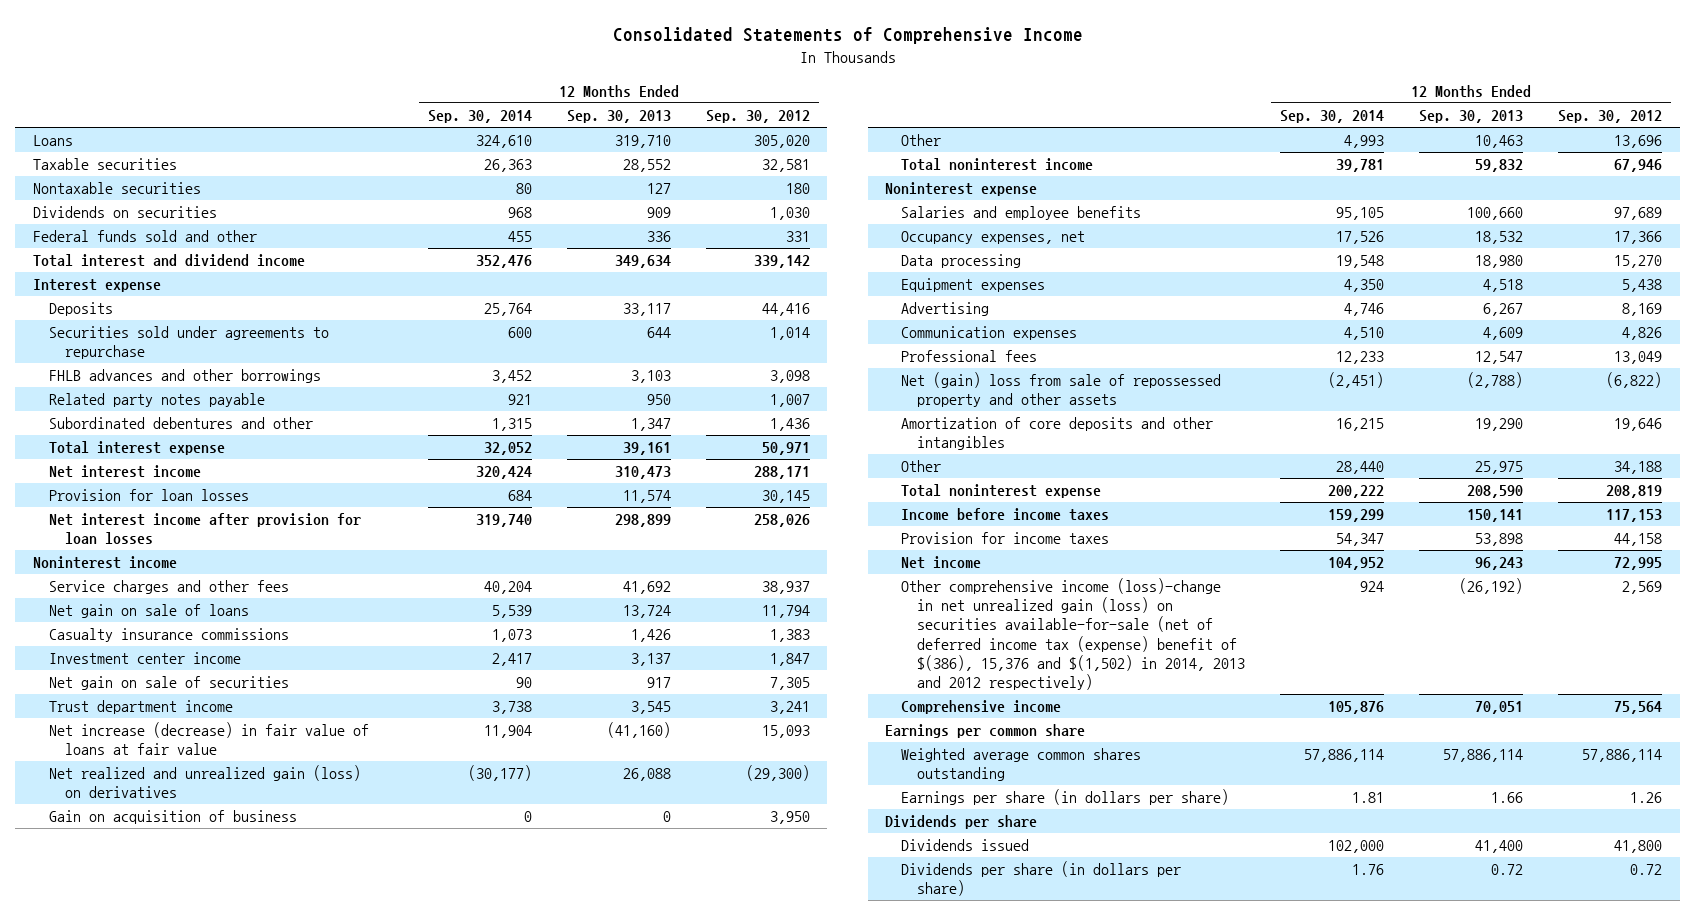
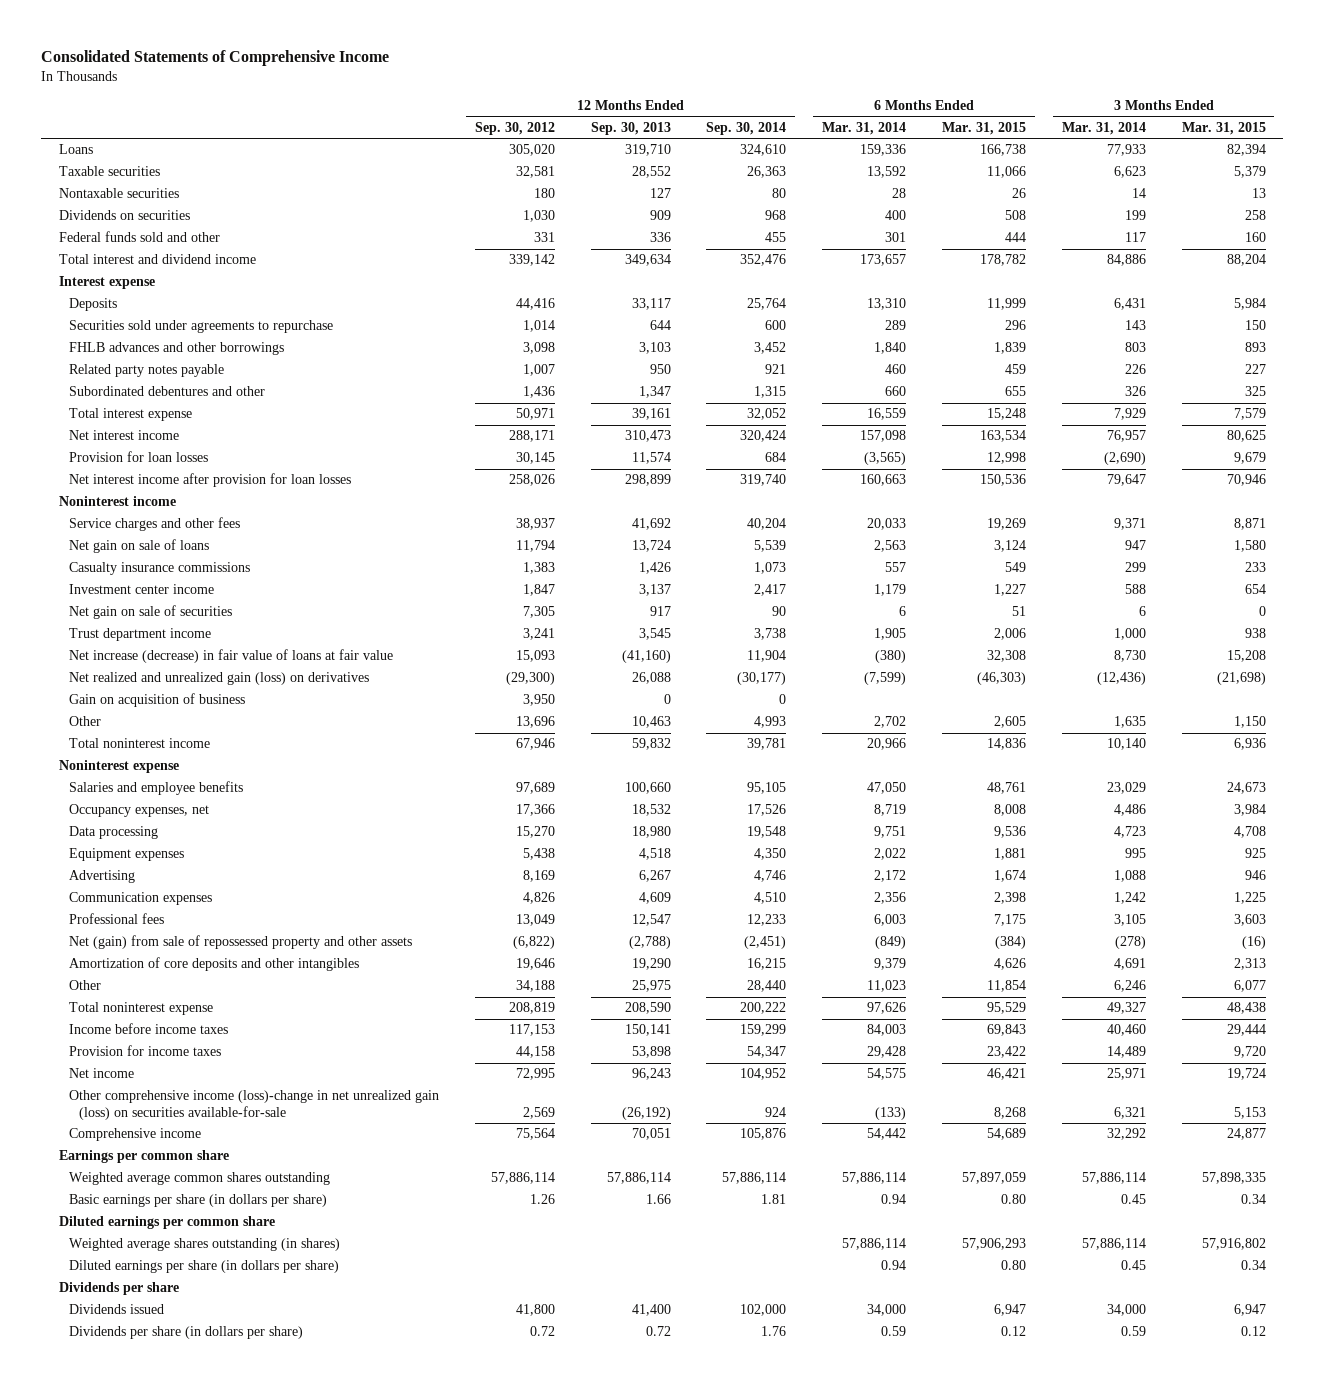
- | 12 Months Ended Sep. 30, 2014 | 12 Months Ended Sep. 30, 2013 | 12 Months Ended Sep. 30, 2012
+ | 12 Months Ended Sep. 30, 2012 | 12 Months Ended Sep. 30, 2013 | 12 Months Ended Sep. 30, 2014 | 6 Months Ended Mar. 31, 2014 | 6 Months Ended Mar. 31, 2015 | 3 Months Ended Mar. 31, 2014 | 3 Months Ended Mar. 31, 2015
- Net (gain) loss from sale of repossessed property and other assets | (2,451) | (2,788) | (6,822)
+ Net (gain) from sale of repossessed property and other assets | (6,822) | (2,788) | (2,451) | (849) | (384) | (278) | (16)
- Other comprehensive income (loss)-change in net unrealized gain (loss) on securities available-for-sale (net of deferred income tax (expense) benefit of $(386), 15,376 and $(1,502) in 2014, 2013 and 2012 respectively) | 924 | (26,192) | 2,569
+ Other comprehensive income (loss)-change in net unrealized gain (loss) on securities available-for-sale | 2,569 | (26,192) | 924 | (133) | 8,268 | 6,321 | 5,153
- Earnings per share (in dollars per share) | 1.81 | 1.66 | 1.26
+ Basic earnings per share (in dollars per share) | 1.26 | 1.66 | 1.81 | 0.94 | 0.80 | 0.45 | 0.34
+ Diluted earnings per common share
+ Weighted average shares outstanding (in shares) | | | | 57,886,114 | 57,906,293 | 57,886,114 | 57,916,802
+ Diluted earnings per share (in dollars per share) | | | | 0.94 | 0.80 | 0.45 | 0.34

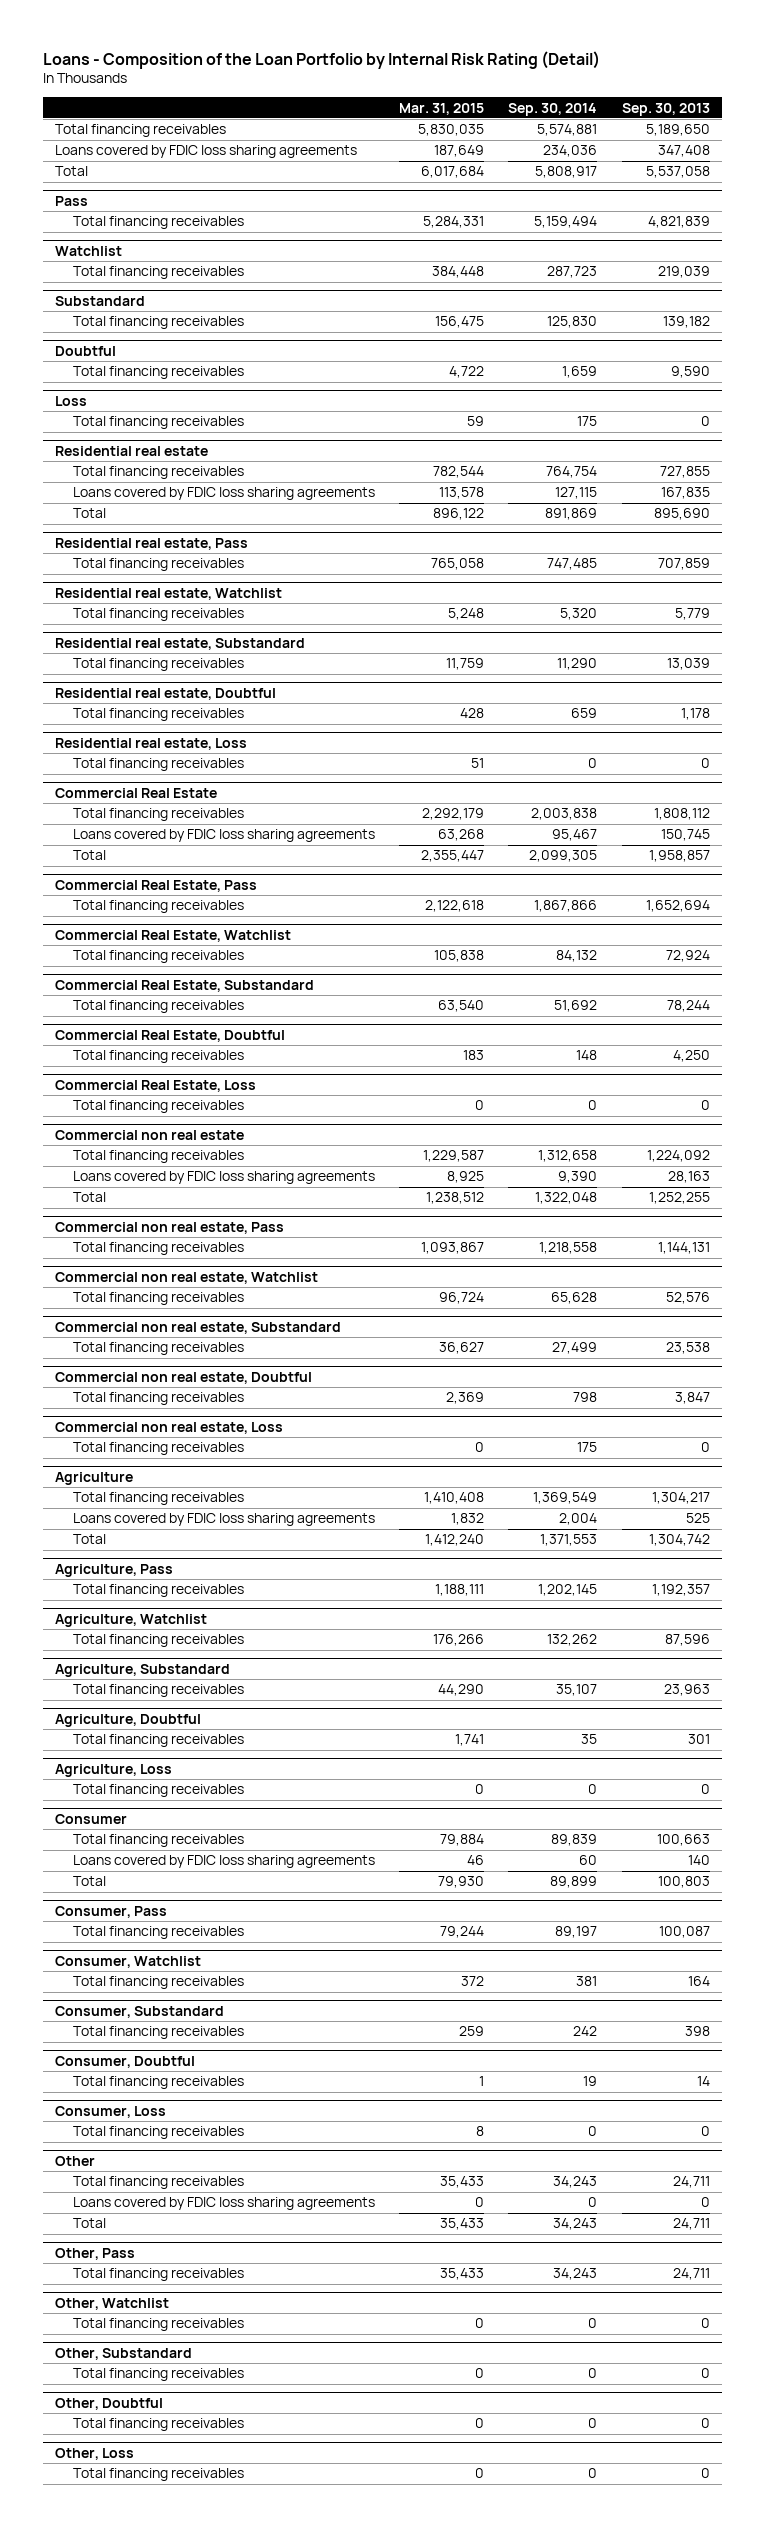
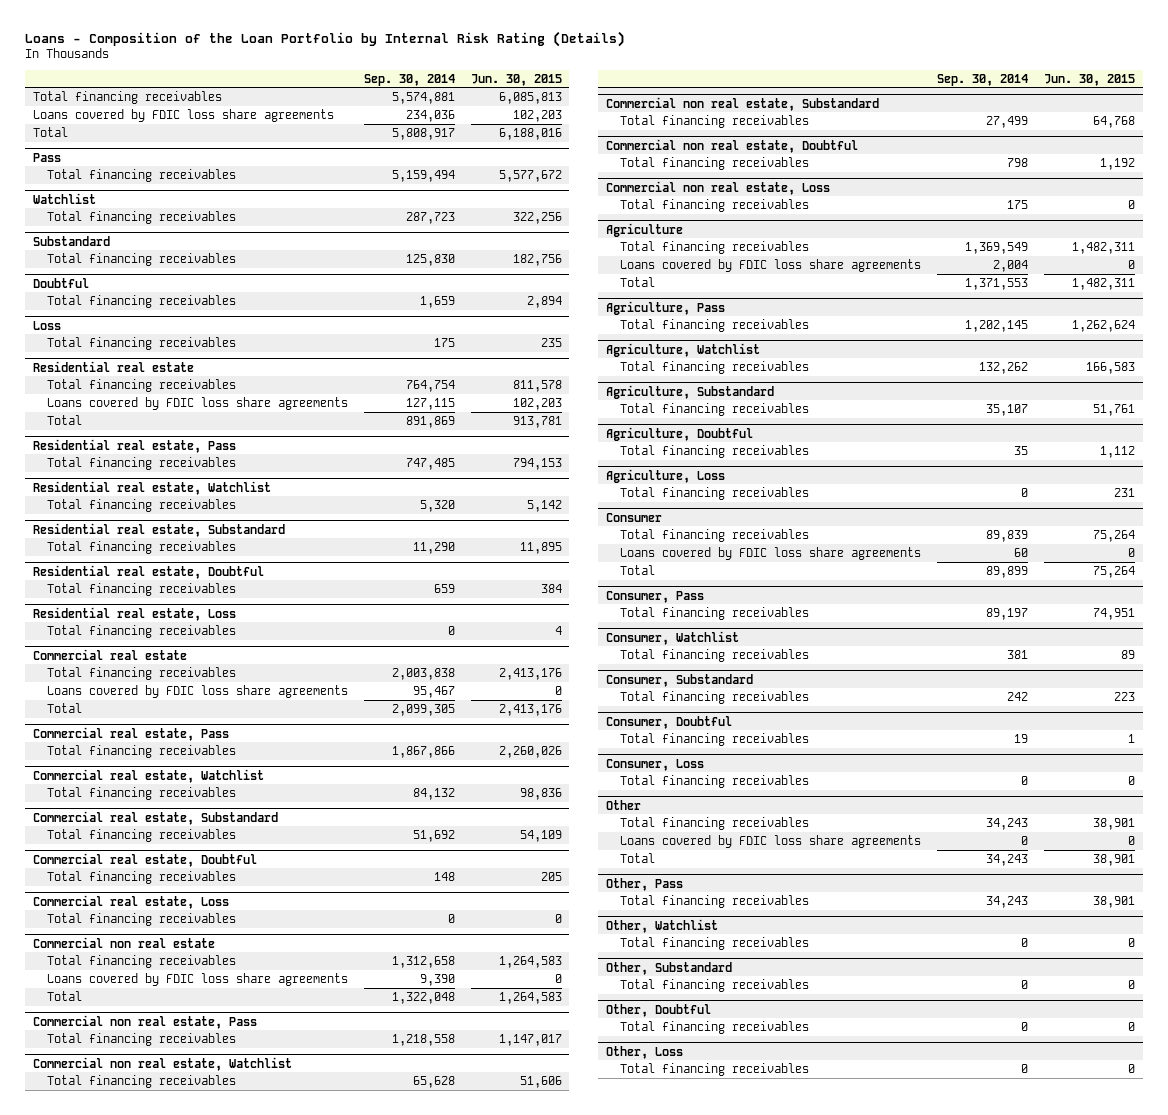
- Loans - Composition of the Loan Portfolio by Internal Risk Rating (Detail)
+ Loans - Composition of the Loan Portfolio by Internal Risk Rating (Details)
- | Mar. 31, 2015 | Sep. 30, 2014 | Sep. 30, 2013
+ | Sep. 30, 2014 | Jun. 30, 2015
- Loans covered by FDIC loss sharing agreements | 187,649 | 234,036 | 347,408
+ Loans covered by FDIC loss share agreements | 234,036 | 102,203
@ Residential real estate
- Loans covered by FDIC loss sharing agreements | 113,578 | 127,115 | 167,835
+ Loans covered by FDIC loss share agreements | 127,115 | 102,203
- Commercial Real Estate
+ Commercial real estate
- Loans covered by FDIC loss sharing agreements | 63,268 | 95,467 | 150,745
+ Loans covered by FDIC loss share agreements | 95,467 | 0
- Commercial Real Estate, Pass
+ Commercial real estate, Pass
- Commercial Real Estate, Watchlist
+ Commercial real estate, Watchlist
- Commercial Real Estate, Substandard
+ Commercial real estate, Substandard
- Commercial Real Estate, Doubtful
+ Commercial real estate, Doubtful
- Commercial Real Estate, Loss
+ Commercial real estate, Loss
@ Commercial non real estate
- Loans covered by FDIC loss sharing agreements | 8,925 | 9,390 | 28,163
+ Loans covered by FDIC loss share agreements | 9,390 | 0
@ Agriculture
- Loans covered by FDIC loss sharing agreements | 1,832 | 2,004 | 525
+ Loans covered by FDIC loss share agreements | 2,004 | 0
@ Consumer
- Loans covered by FDIC loss sharing agreements | 46 | 60 | 140
+ Loans covered by FDIC loss share agreements | 60 | 0
@ Other
- Loans covered by FDIC loss sharing agreements | 0 | 0 | 0
+ Loans covered by FDIC loss share agreements | 0 | 0

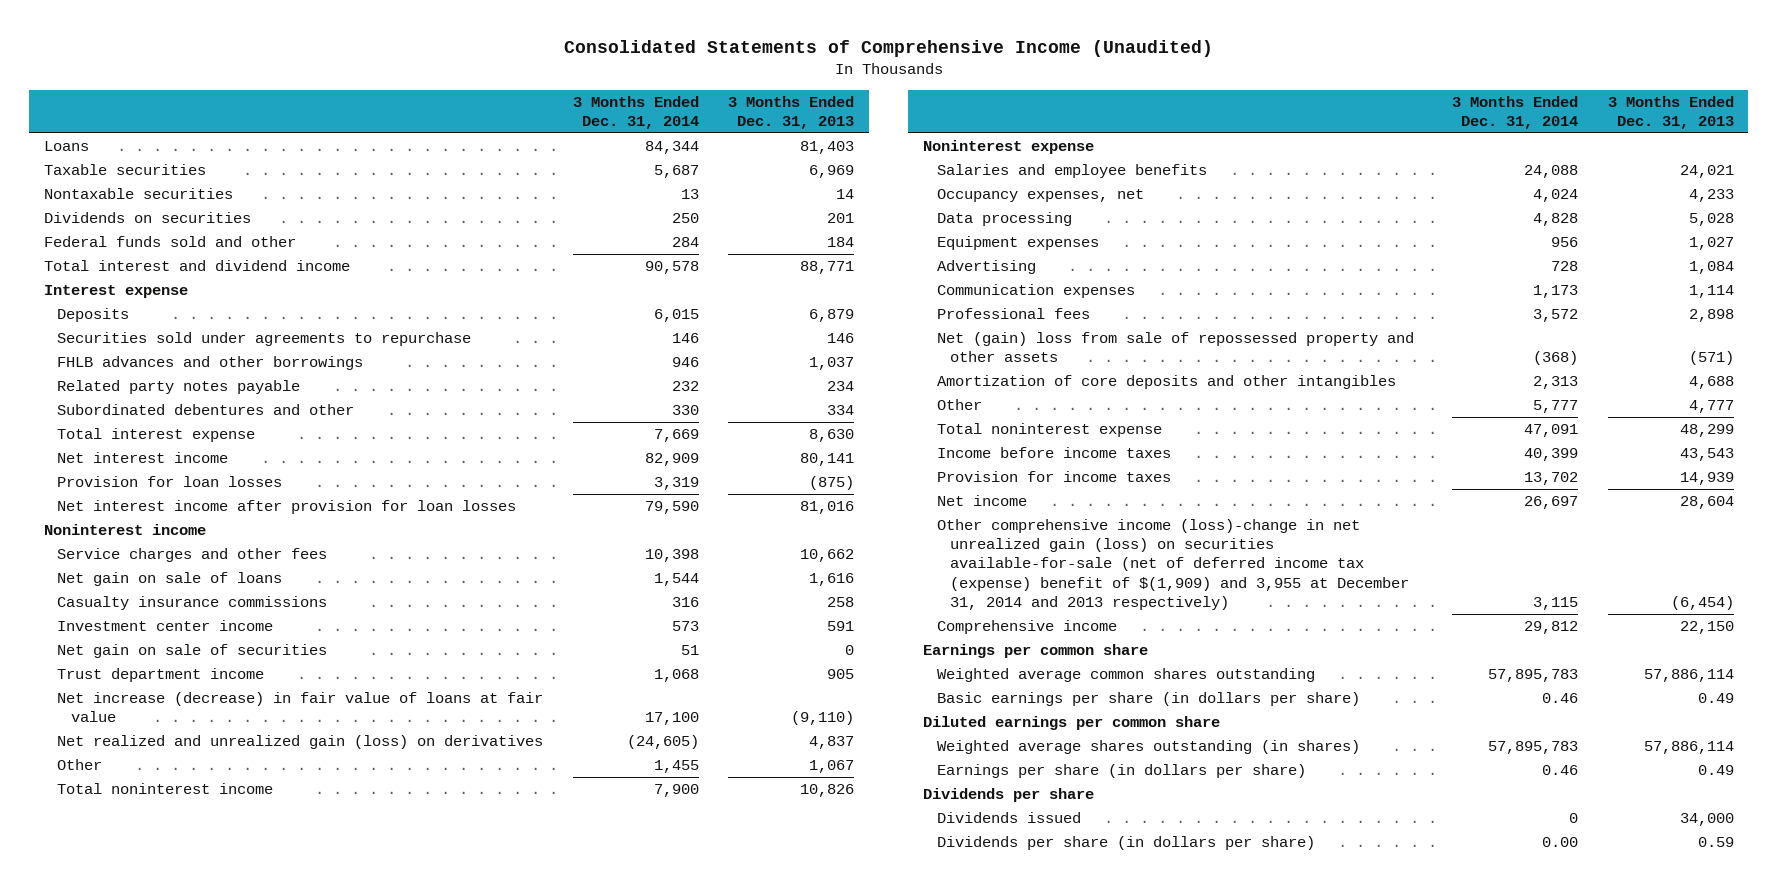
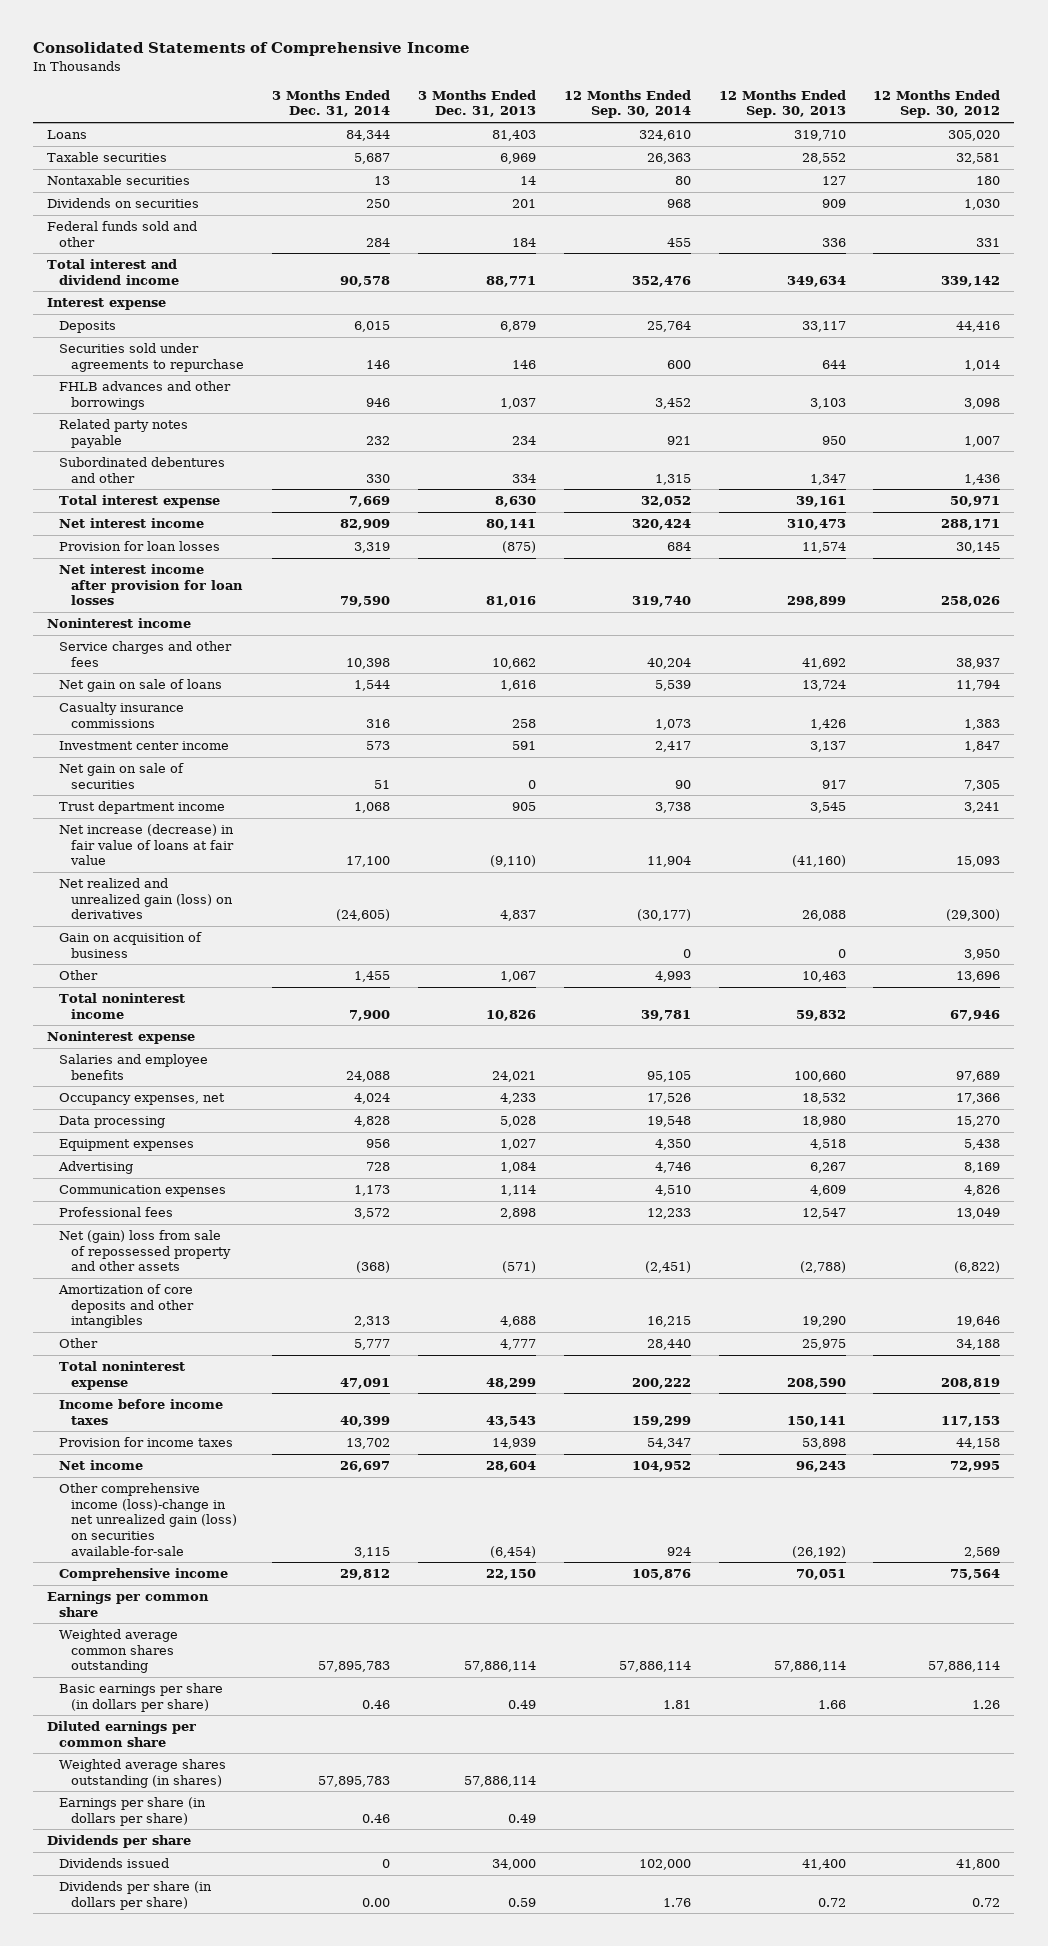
- Consolidated Statements of Comprehensive Income (Unaudited)
+ Consolidated Statements of Comprehensive Income
- | 3 Months Ended Dec. 31, 2014 | 3 Months Ended Dec. 31, 2013
+ | 3 Months Ended Dec. 31, 2014 | 3 Months Ended Dec. 31, 2013 | 12 Months Ended Sep. 30, 2014 | 12 Months Ended Sep. 30, 2013 | 12 Months Ended Sep. 30, 2012
+ Gain on acquisition of business | | | 0 | 0 | 3,950
- Other comprehensive income (loss)-change in net unrealized gain (loss) on securities available-for-sale (net of deferred income tax (expense) benefit of $(1,909) and 3,955 at December 31, 2014 and 2013 respectively) | 3,115 | (6,454)
+ Other comprehensive income (loss)-change in net unrealized gain (loss) on securities available-for-sale | 3,115 | (6,454) | 924 | (26,192) | 2,569

